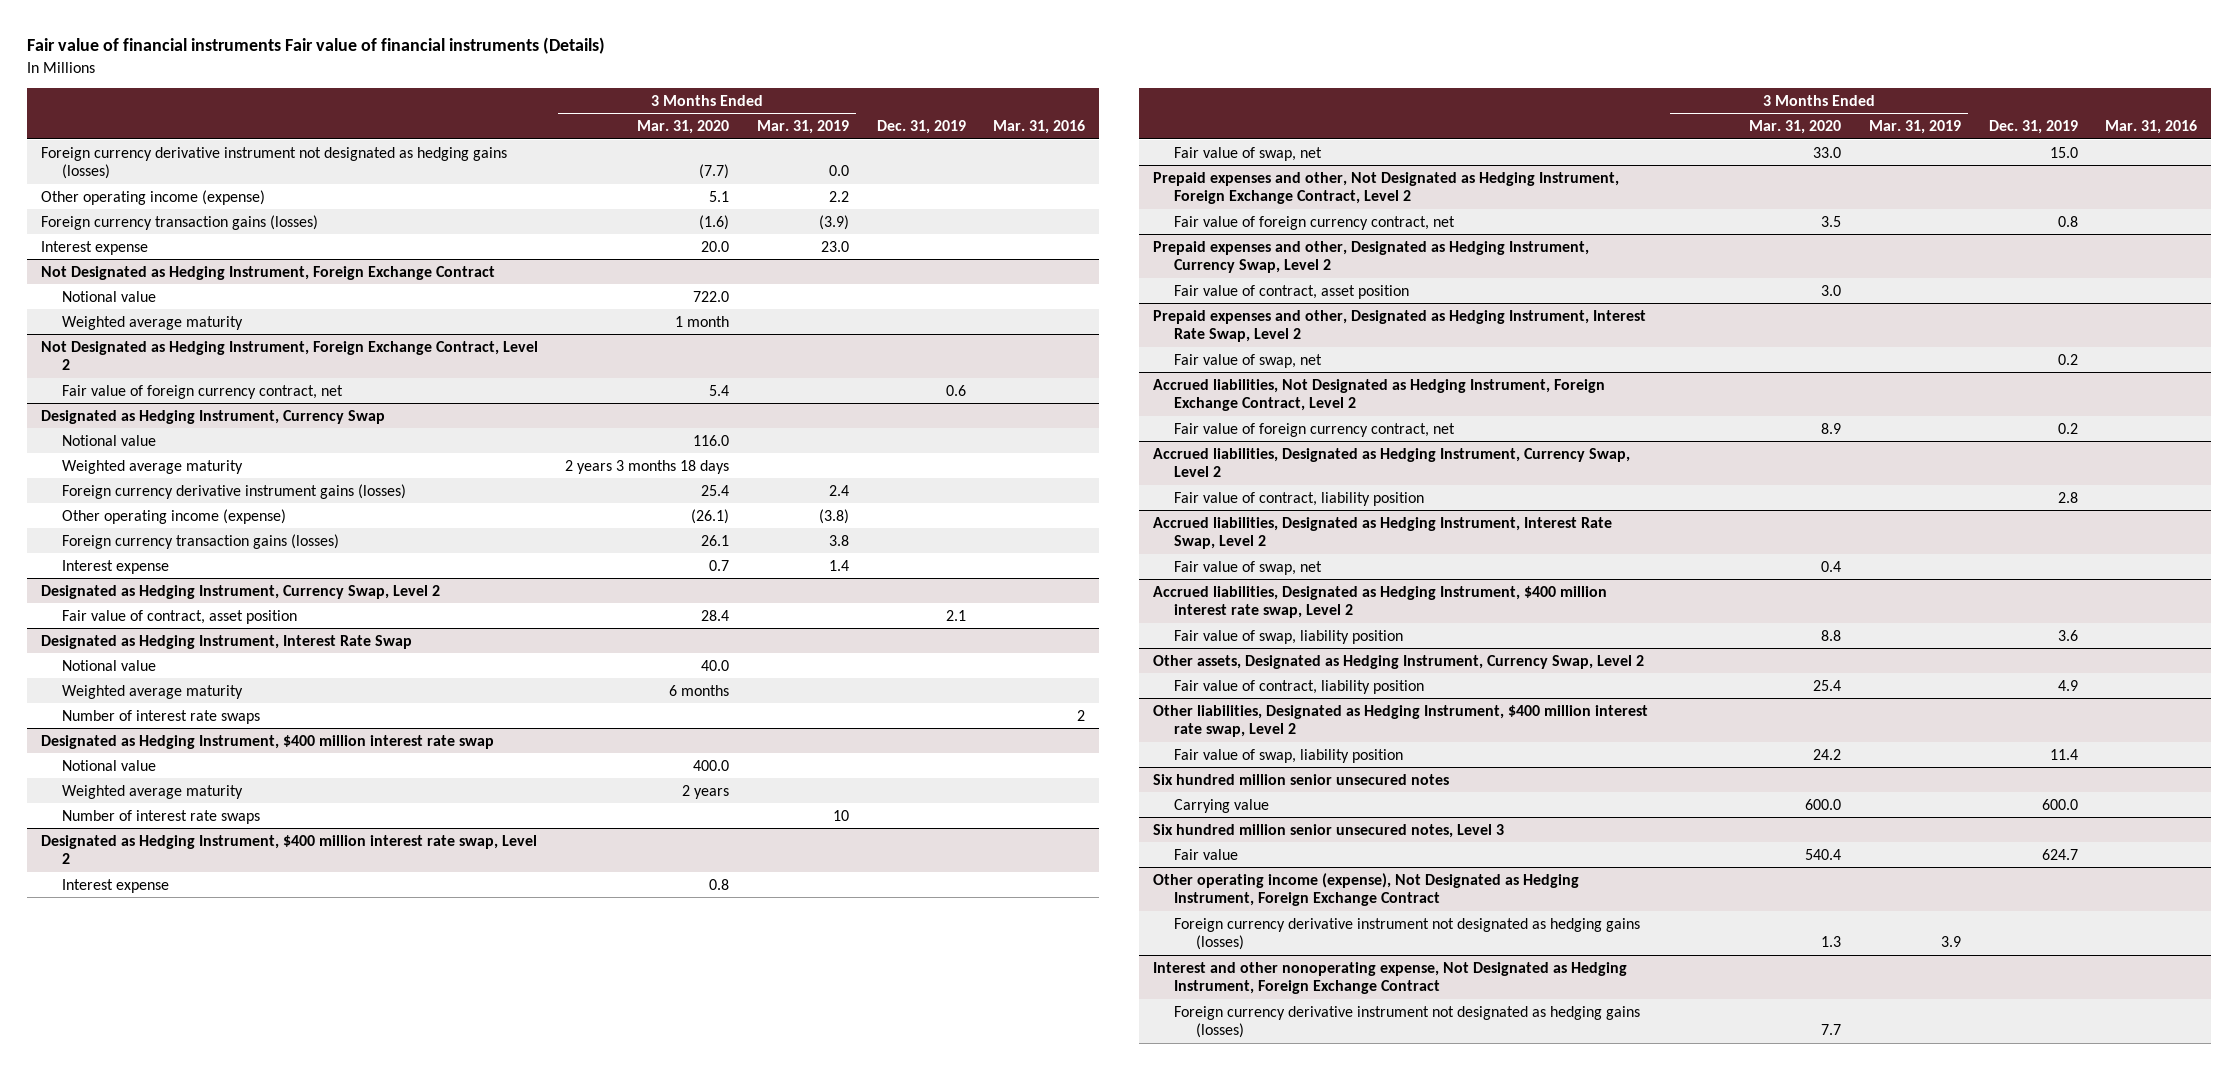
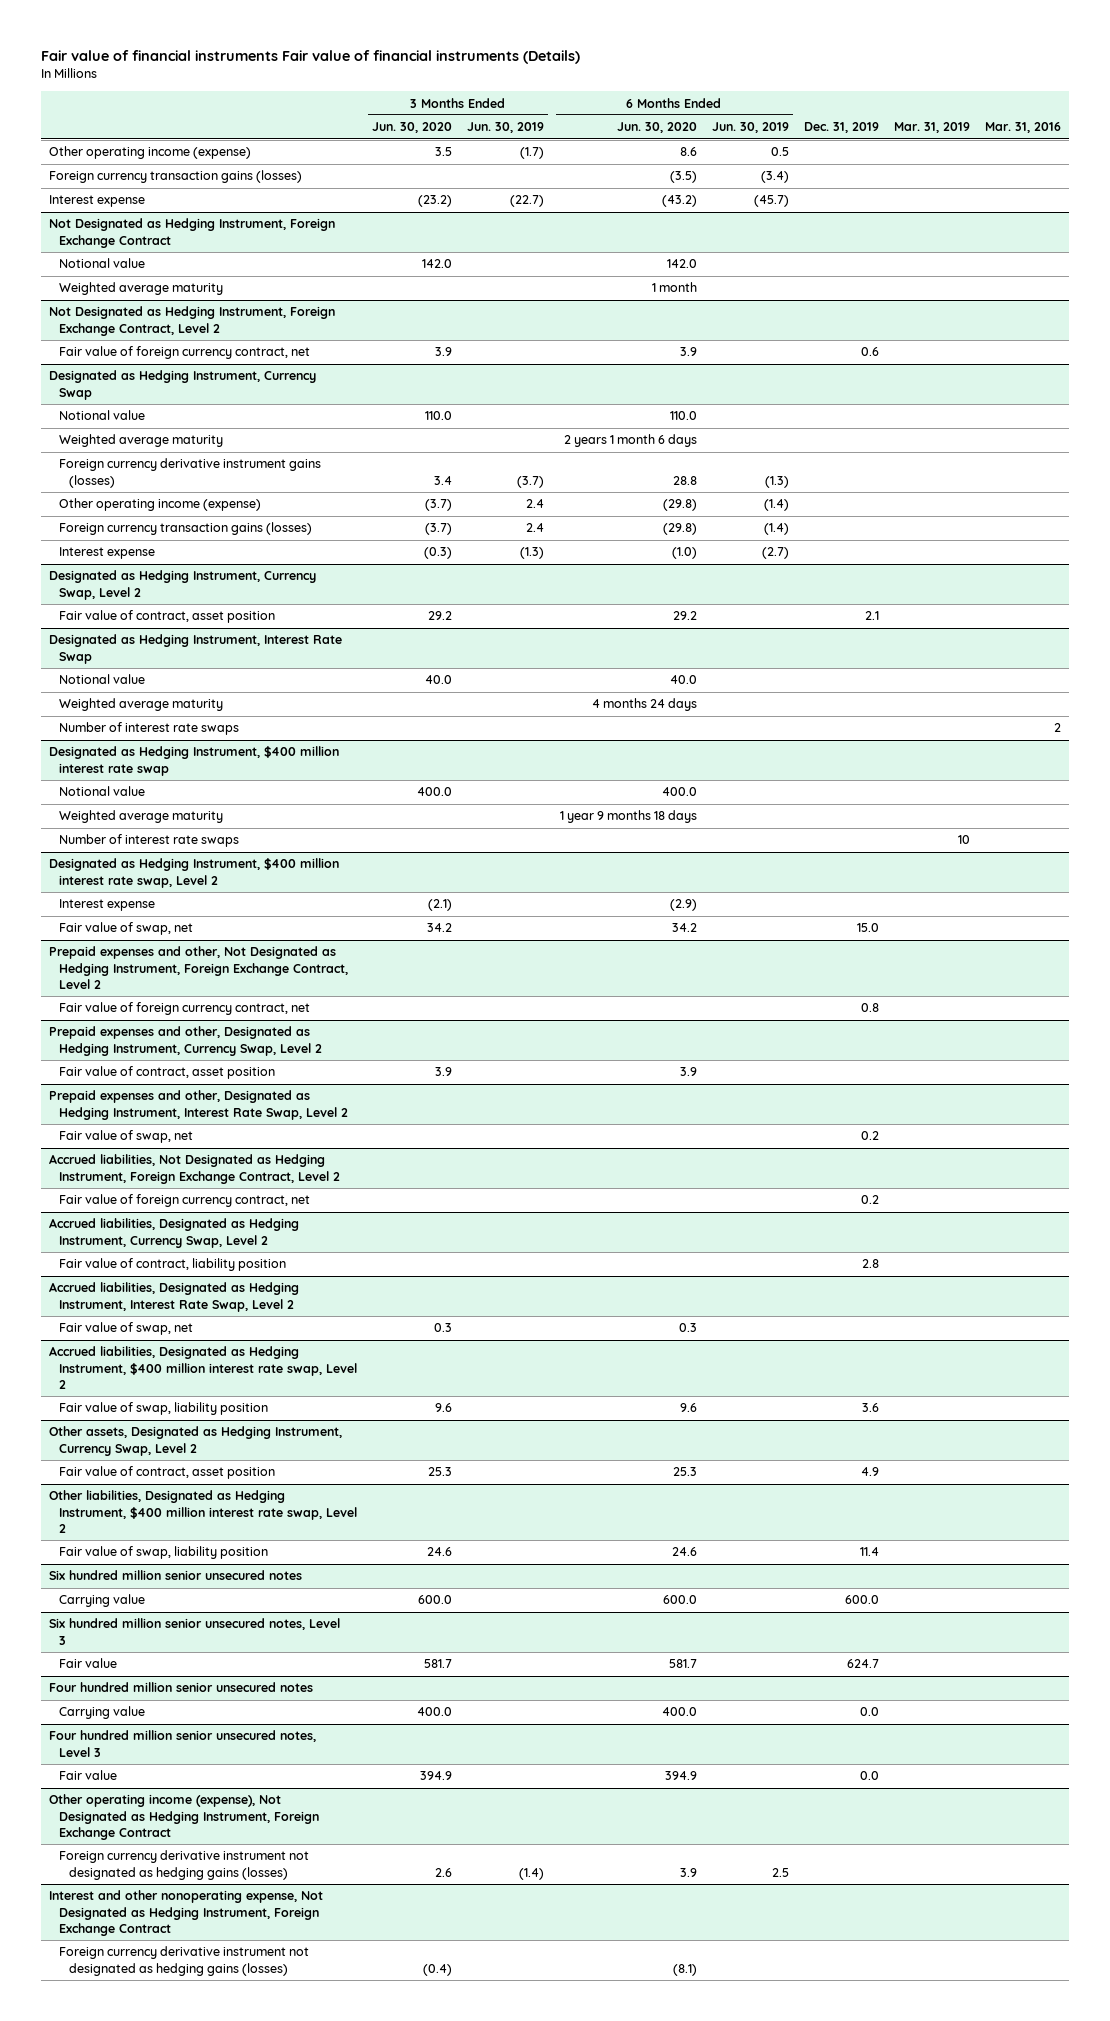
- | 3 Months Ended Mar. 31, 2020 | 3 Months Ended Mar. 31, 2019 | Dec. 31, 2019 | Mar. 31, 2016
+ | 3 Months Ended Jun. 30, 2020 | 3 Months Ended Jun. 30, 2019 | 6 Months Ended Jun. 30, 2020 | 6 Months Ended Jun. 30, 2019 | Dec. 31, 2019 | Mar. 31, 2019 | Mar. 31, 2016
- Foreign currency derivative instrument not designated as hedging gains (losses) | (7.7) | 0.0 | |
@ Other assets, Designated as Hedging Instrument, Currency Swap, Level 2
- Fair value of contract, liability position | 25.4 | | 4.9 |
+ Fair value of contract, asset position | 25.3 | | 25.3 | | 4.9 | |
+ Four hundred million senior unsecured notes
+ Carrying value | 400.0 | | 400.0 | | 0.0 | |
+ Four hundred million senior unsecured notes, Level 3
+ Fair value | 394.9 | | 394.9 | | 0.0 | |

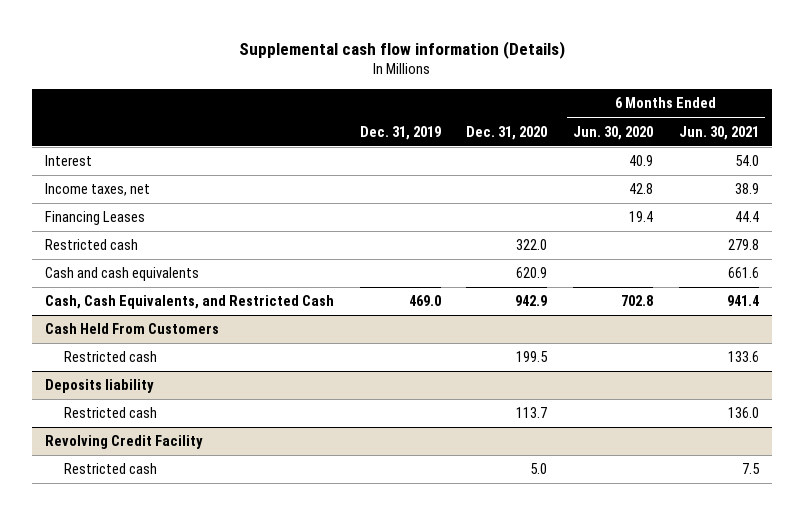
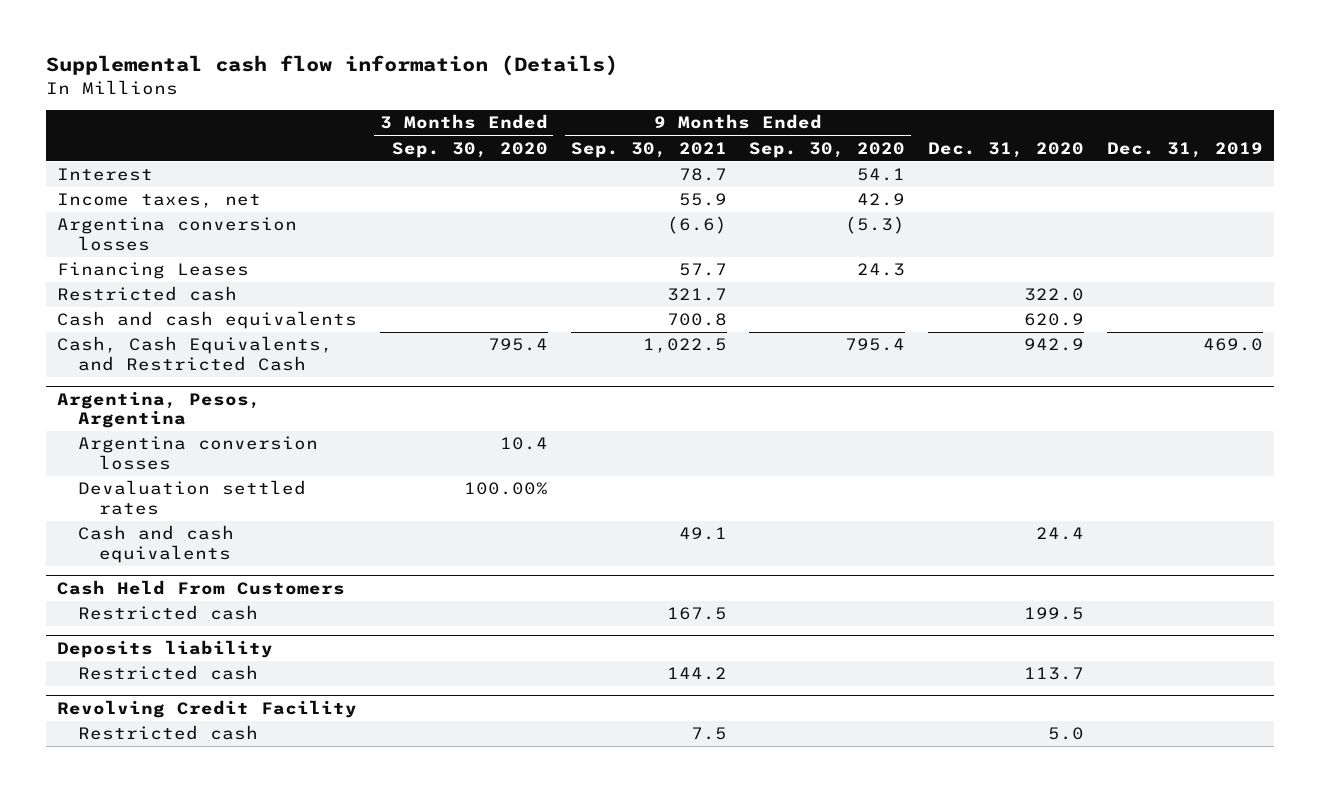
- | Dec. 31, 2019 | Dec. 31, 2020 | 6 Months Ended Jun. 30, 2020 | 6 Months Ended Jun. 30, 2021
+ | 3 Months Ended Sep. 30, 2020 | 9 Months Ended Sep. 30, 2021 | 9 Months Ended Sep. 30, 2020 | Dec. 31, 2020 | Dec. 31, 2019
+ Argentina conversion losses | | (6.6) | (5.3) | |
+ Argentina, Pesos, Argentina
+ Argentina conversion losses | 10.4 | | | |
+ Devaluation settled rates | 100.00% | | | |
+ Cash and cash equivalents | | 49.1 | | 24.4 |

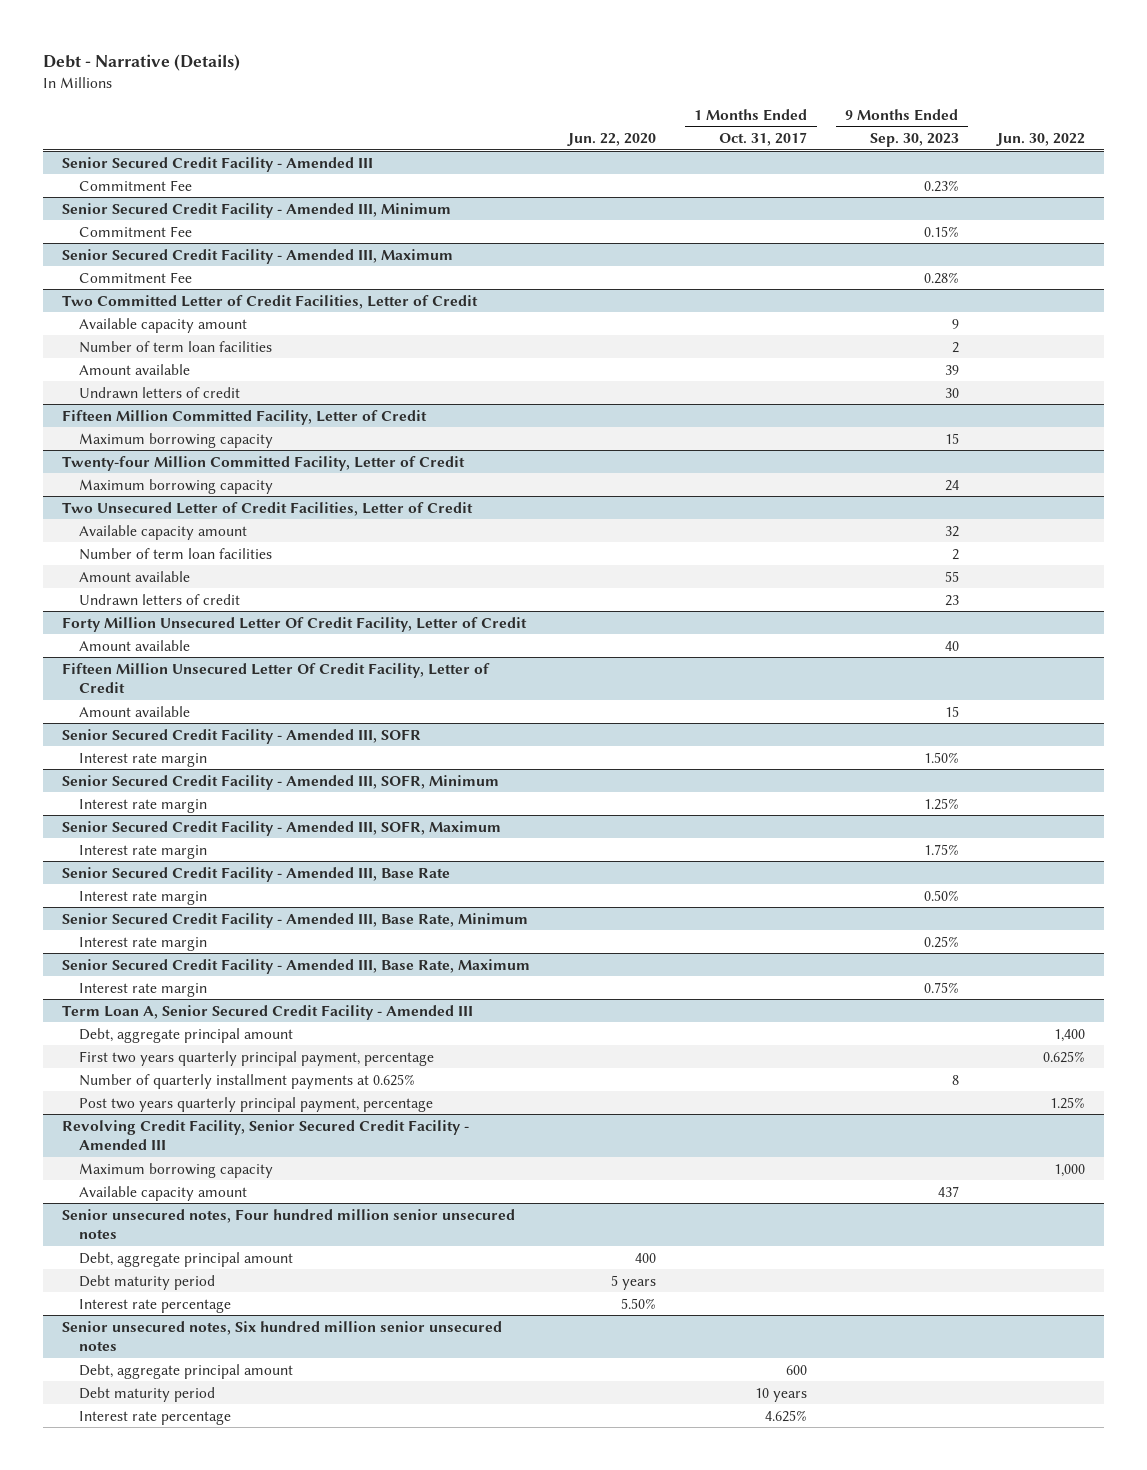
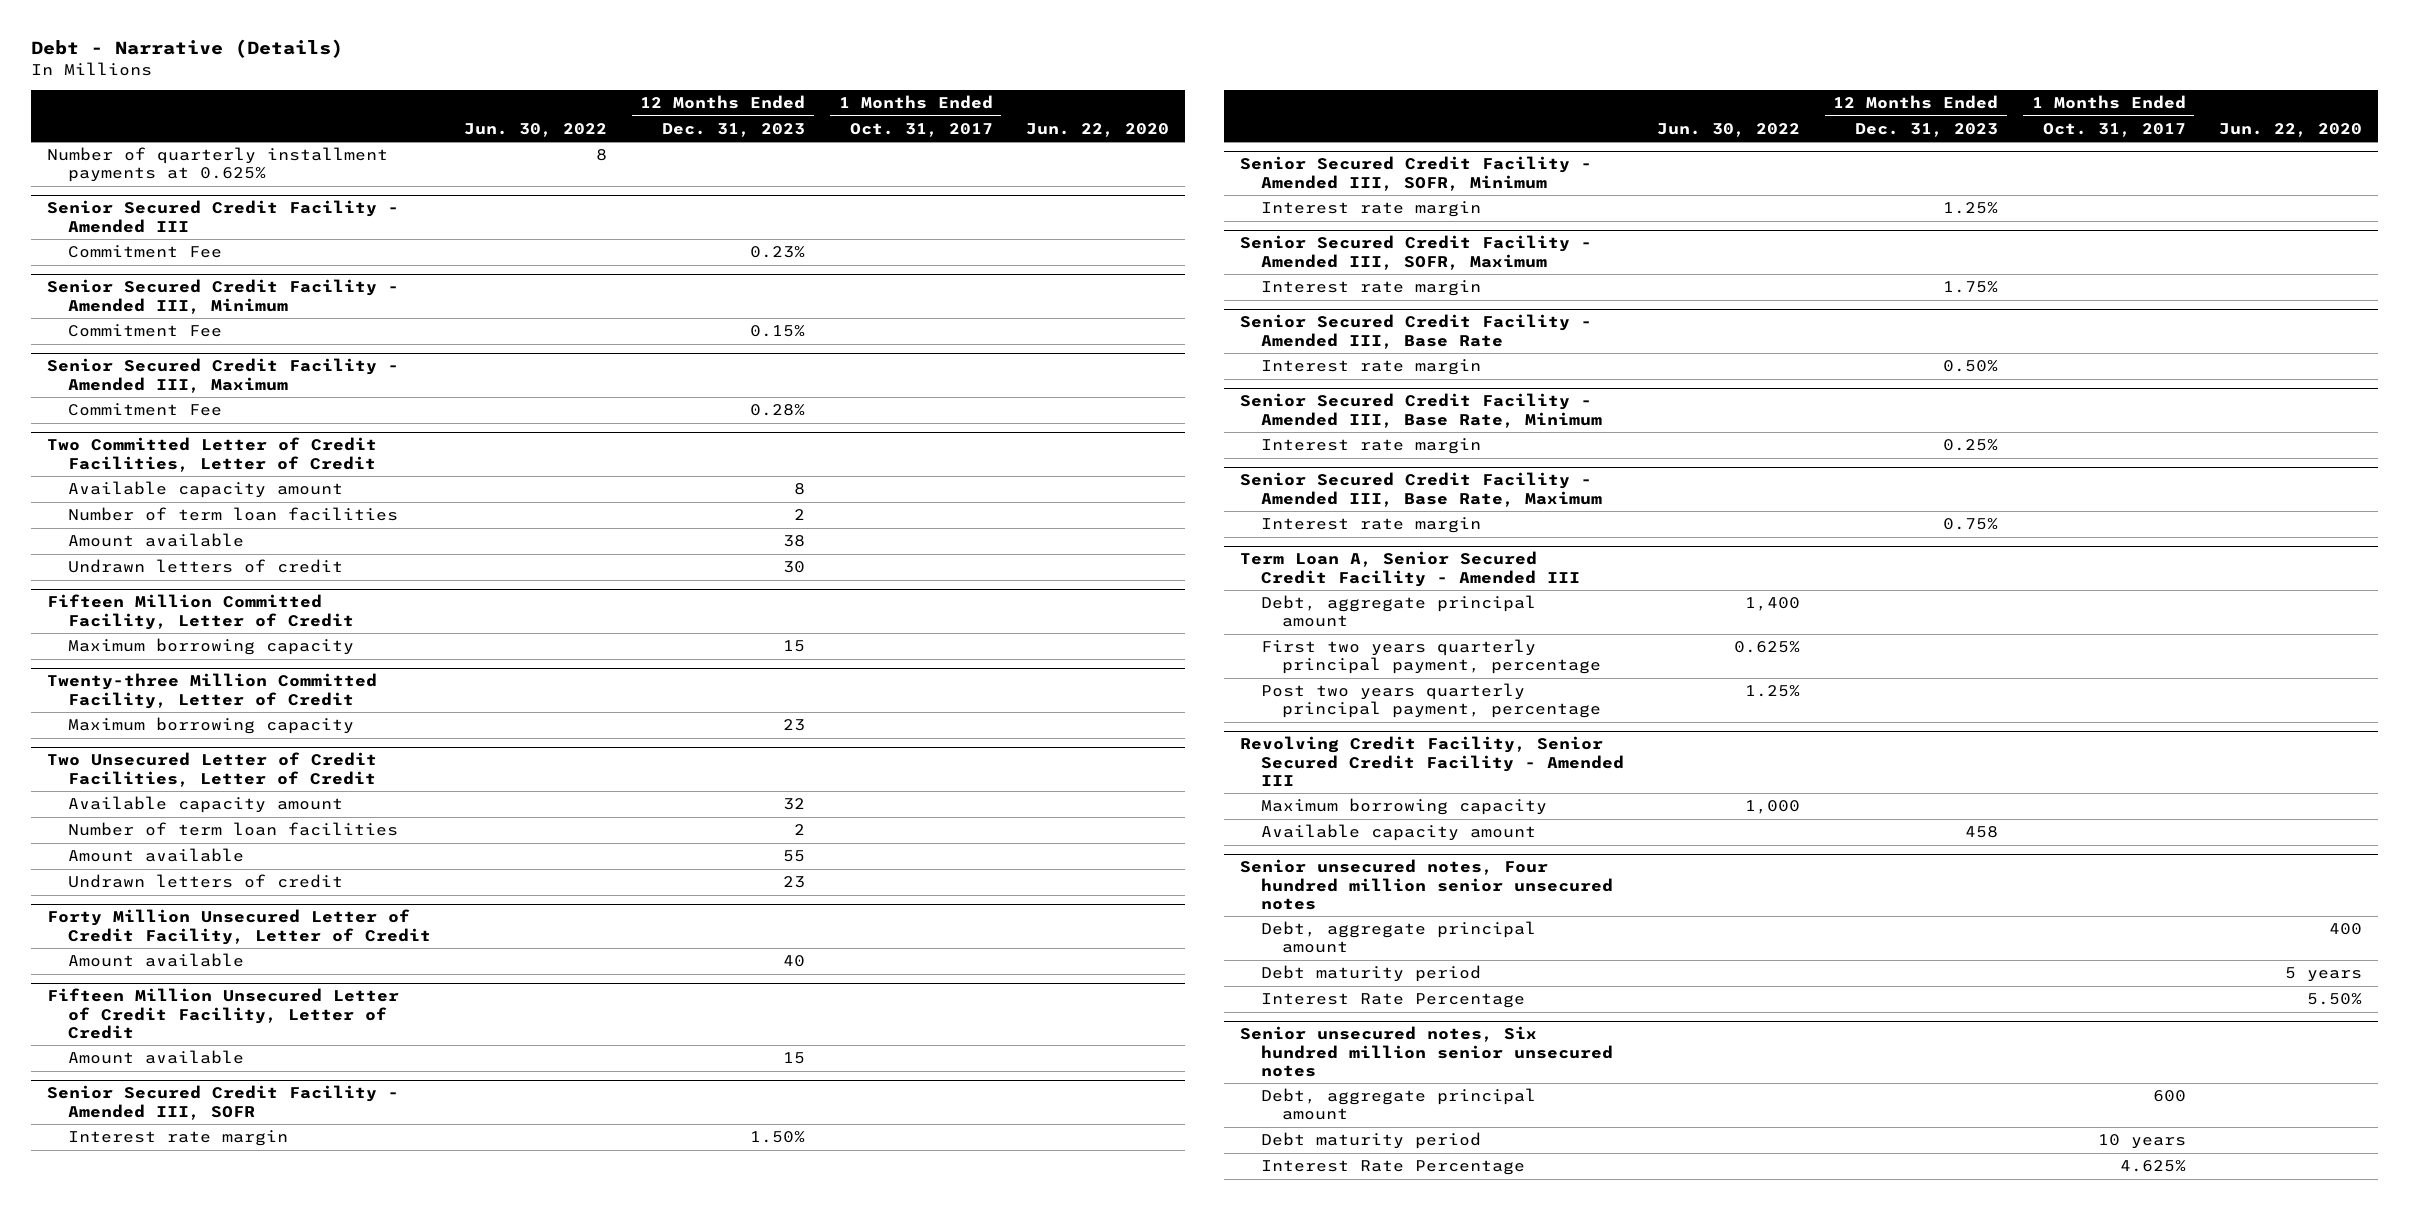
- | Jun. 22, 2020 | 1 Months Ended Oct. 31, 2017 | 9 Months Ended Sep. 30, 2023 | Jun. 30, 2022
+ | Jun. 30, 2022 | 12 Months Ended Dec. 31, 2023 | 1 Months Ended Oct. 31, 2017 | Jun. 22, 2020
+ Number of quarterly installment payments at 0.625% | 8 | | |
- Twenty-four Million Committed Facility, Letter of Credit
+ Twenty-three Million Committed Facility, Letter of Credit
- Forty Million Unsecured Letter Of Credit Facility, Letter of Credit
+ Forty Million Unsecured Letter of Credit Facility, Letter of Credit
- Fifteen Million Unsecured Letter Of Credit Facility, Letter of Credit
+ Fifteen Million Unsecured Letter of Credit Facility, Letter of Credit
@ Term Loan A, Senior Secured Credit Facility - Amended III
- Number of quarterly installment payments at 0.625% | | | 8 |
@ Senior unsecured notes, Four hundred million senior unsecured notes
- Interest rate percentage | 5.50% | | |
+ Interest Rate Percentage | | | | 5.50%
@ Senior unsecured notes, Six hundred million senior unsecured notes
- Interest rate percentage | | 4.625% | |
+ Interest Rate Percentage | | | 4.625% |

